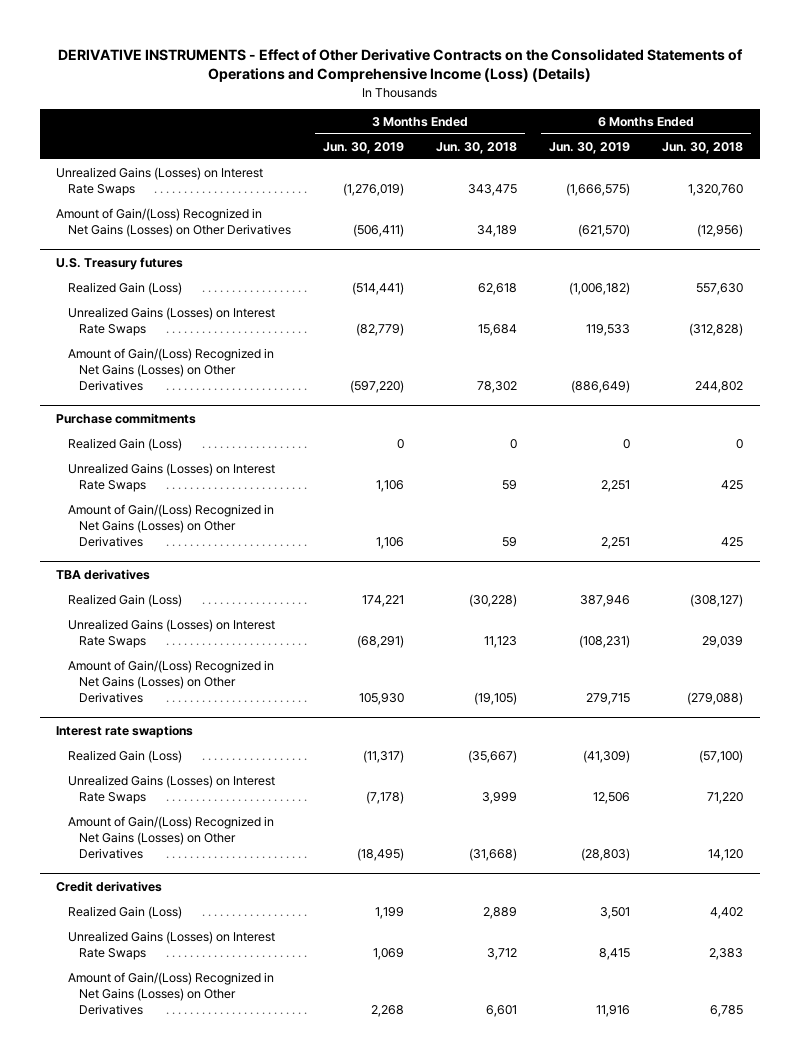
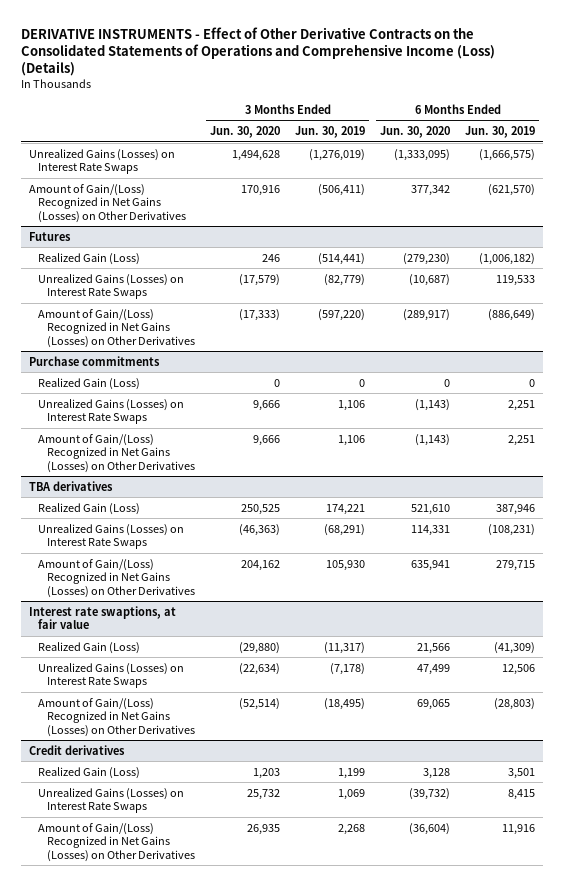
- | 3 Months Ended Jun. 30, 2019 | 3 Months Ended Jun. 30, 2018 | 6 Months Ended Jun. 30, 2019 | 6 Months Ended Jun. 30, 2018
+ | 3 Months Ended Jun. 30, 2020 | 3 Months Ended Jun. 30, 2019 | 6 Months Ended Jun. 30, 2020 | 6 Months Ended Jun. 30, 2019
- U.S. Treasury futures
+ Futures
- Interest rate swaptions
+ Interest rate swaptions, at fair value

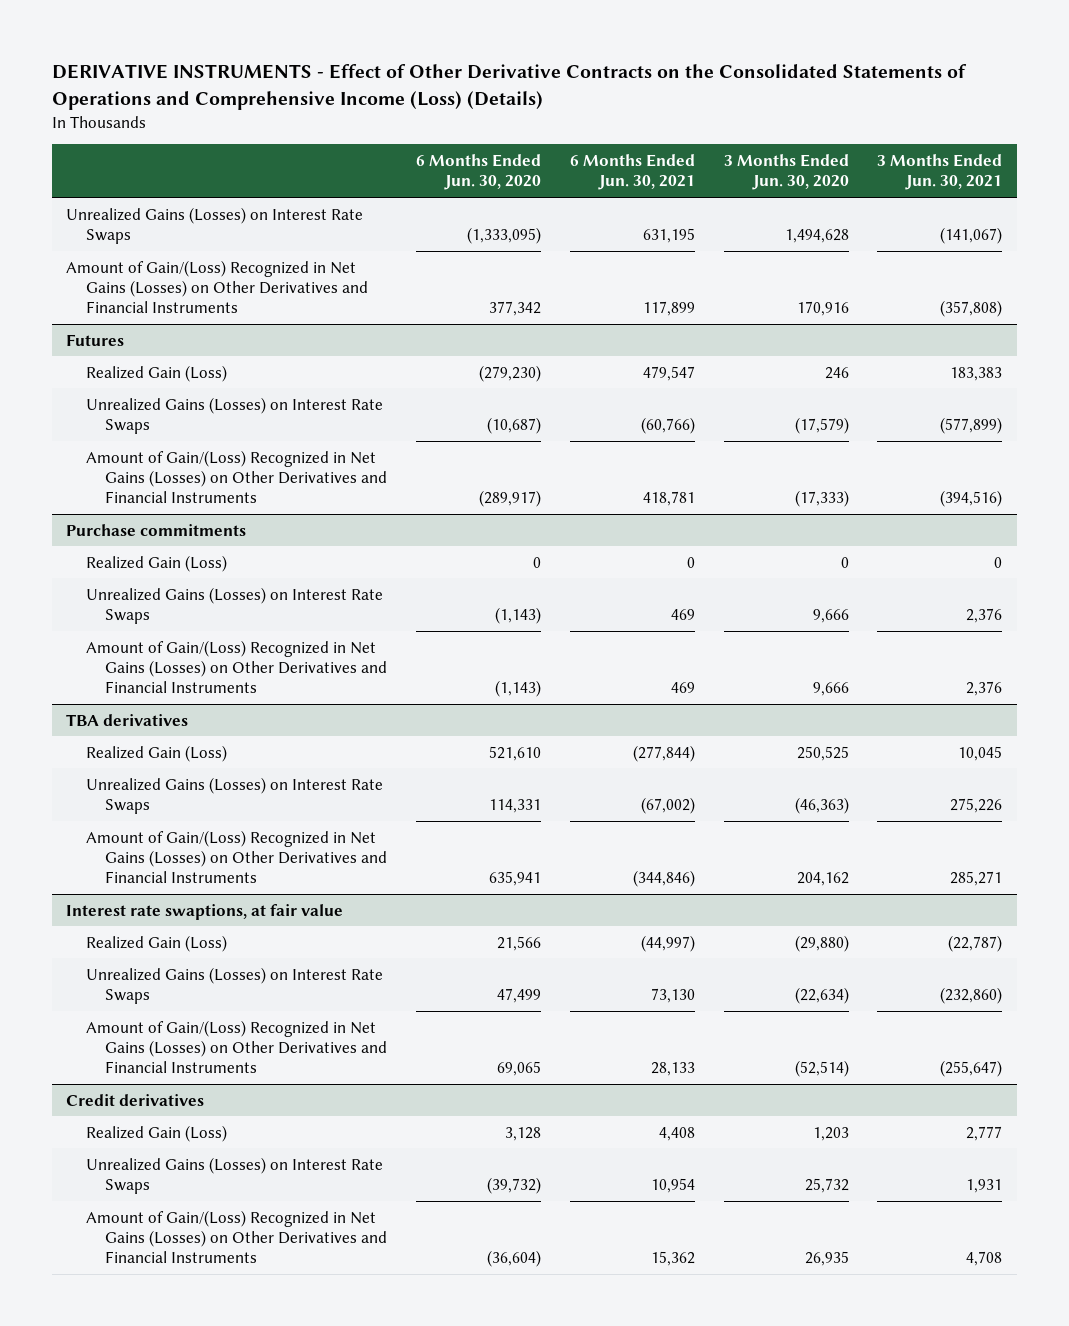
- | 3 Months Ended Jun. 30, 2020 | 3 Months Ended Jun. 30, 2019 | 6 Months Ended Jun. 30, 2020 | 6 Months Ended Jun. 30, 2019
+ | 6 Months Ended Jun. 30, 2020 | 6 Months Ended Jun. 30, 2021 | 3 Months Ended Jun. 30, 2020 | 3 Months Ended Jun. 30, 2021
- Amount of Gain/(Loss) Recognized in Net Gains (Losses) on Other Derivatives | 170,916 | (506,411) | 377,342 | (621,570)
+ Amount of Gain/(Loss) Recognized in Net Gains (Losses) on Other Derivatives and Financial Instruments | 377,342 | 117,899 | 170,916 | (357,808)
@ Futures
- Amount of Gain/(Loss) Recognized in Net Gains (Losses) on Other Derivatives | (17,333) | (597,220) | (289,917) | (886,649)
+ Amount of Gain/(Loss) Recognized in Net Gains (Losses) on Other Derivatives and Financial Instruments | (289,917) | 418,781 | (17,333) | (394,516)
@ Purchase commitments
- Amount of Gain/(Loss) Recognized in Net Gains (Losses) on Other Derivatives | 9,666 | 1,106 | (1,143) | 2,251
+ Amount of Gain/(Loss) Recognized in Net Gains (Losses) on Other Derivatives and Financial Instruments | (1,143) | 469 | 9,666 | 2,376
@ TBA derivatives
- Amount of Gain/(Loss) Recognized in Net Gains (Losses) on Other Derivatives | 204,162 | 105,930 | 635,941 | 279,715
+ Amount of Gain/(Loss) Recognized in Net Gains (Losses) on Other Derivatives and Financial Instruments | 635,941 | (344,846) | 204,162 | 285,271
@ Interest rate swaptions, at fair value
- Amount of Gain/(Loss) Recognized in Net Gains (Losses) on Other Derivatives | (52,514) | (18,495) | 69,065 | (28,803)
+ Amount of Gain/(Loss) Recognized in Net Gains (Losses) on Other Derivatives and Financial Instruments | 69,065 | 28,133 | (52,514) | (255,647)
@ Credit derivatives
- Amount of Gain/(Loss) Recognized in Net Gains (Losses) on Other Derivatives | 26,935 | 2,268 | (36,604) | 11,916
+ Amount of Gain/(Loss) Recognized in Net Gains (Losses) on Other Derivatives and Financial Instruments | (36,604) | 15,362 | 26,935 | 4,708

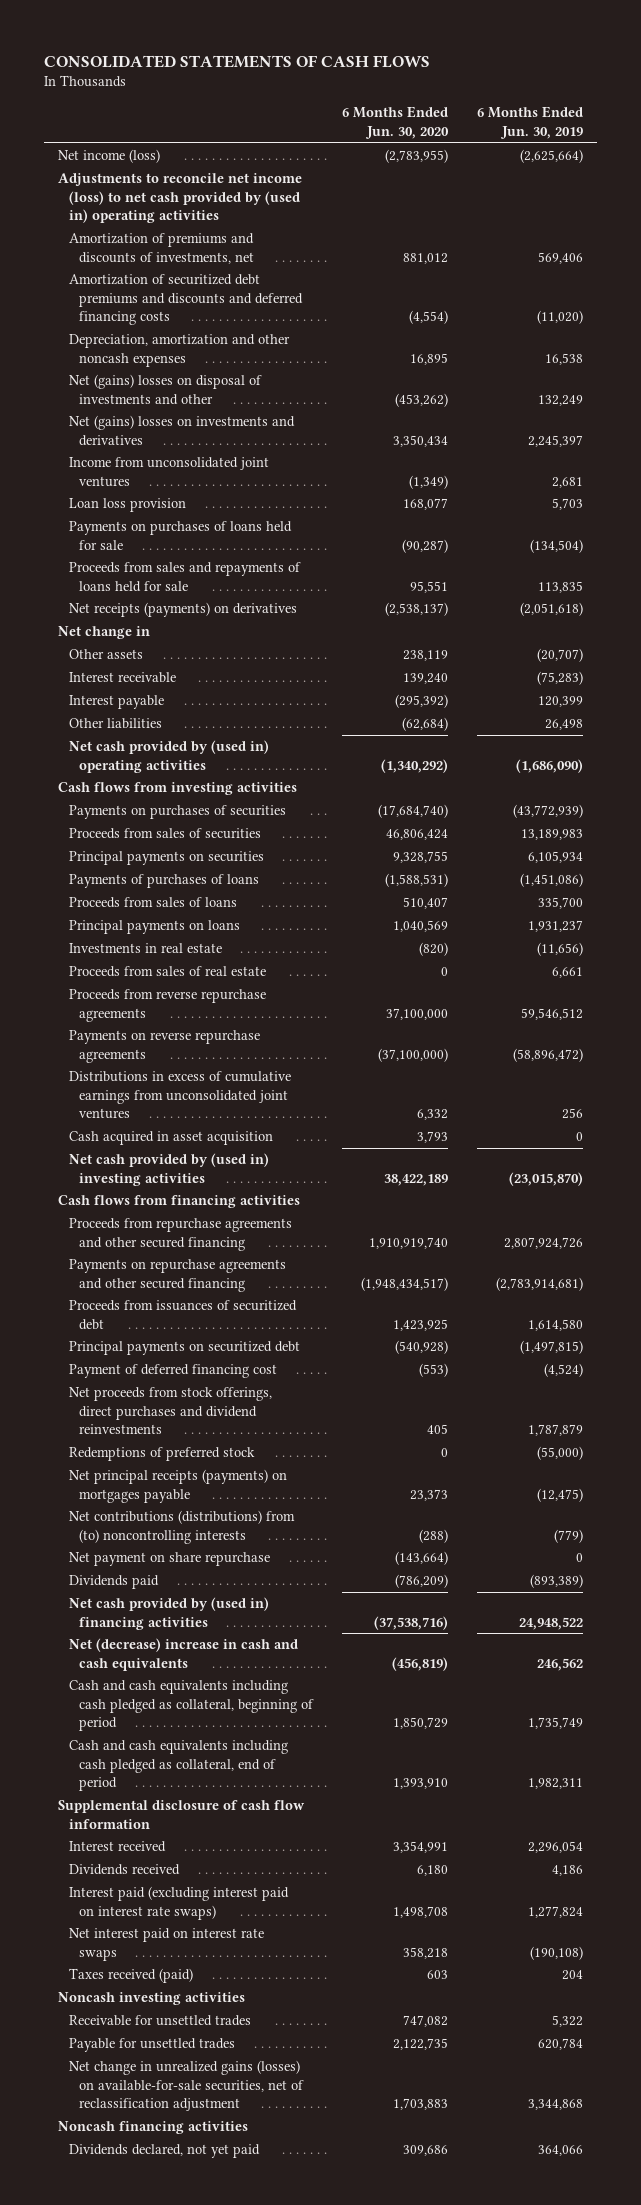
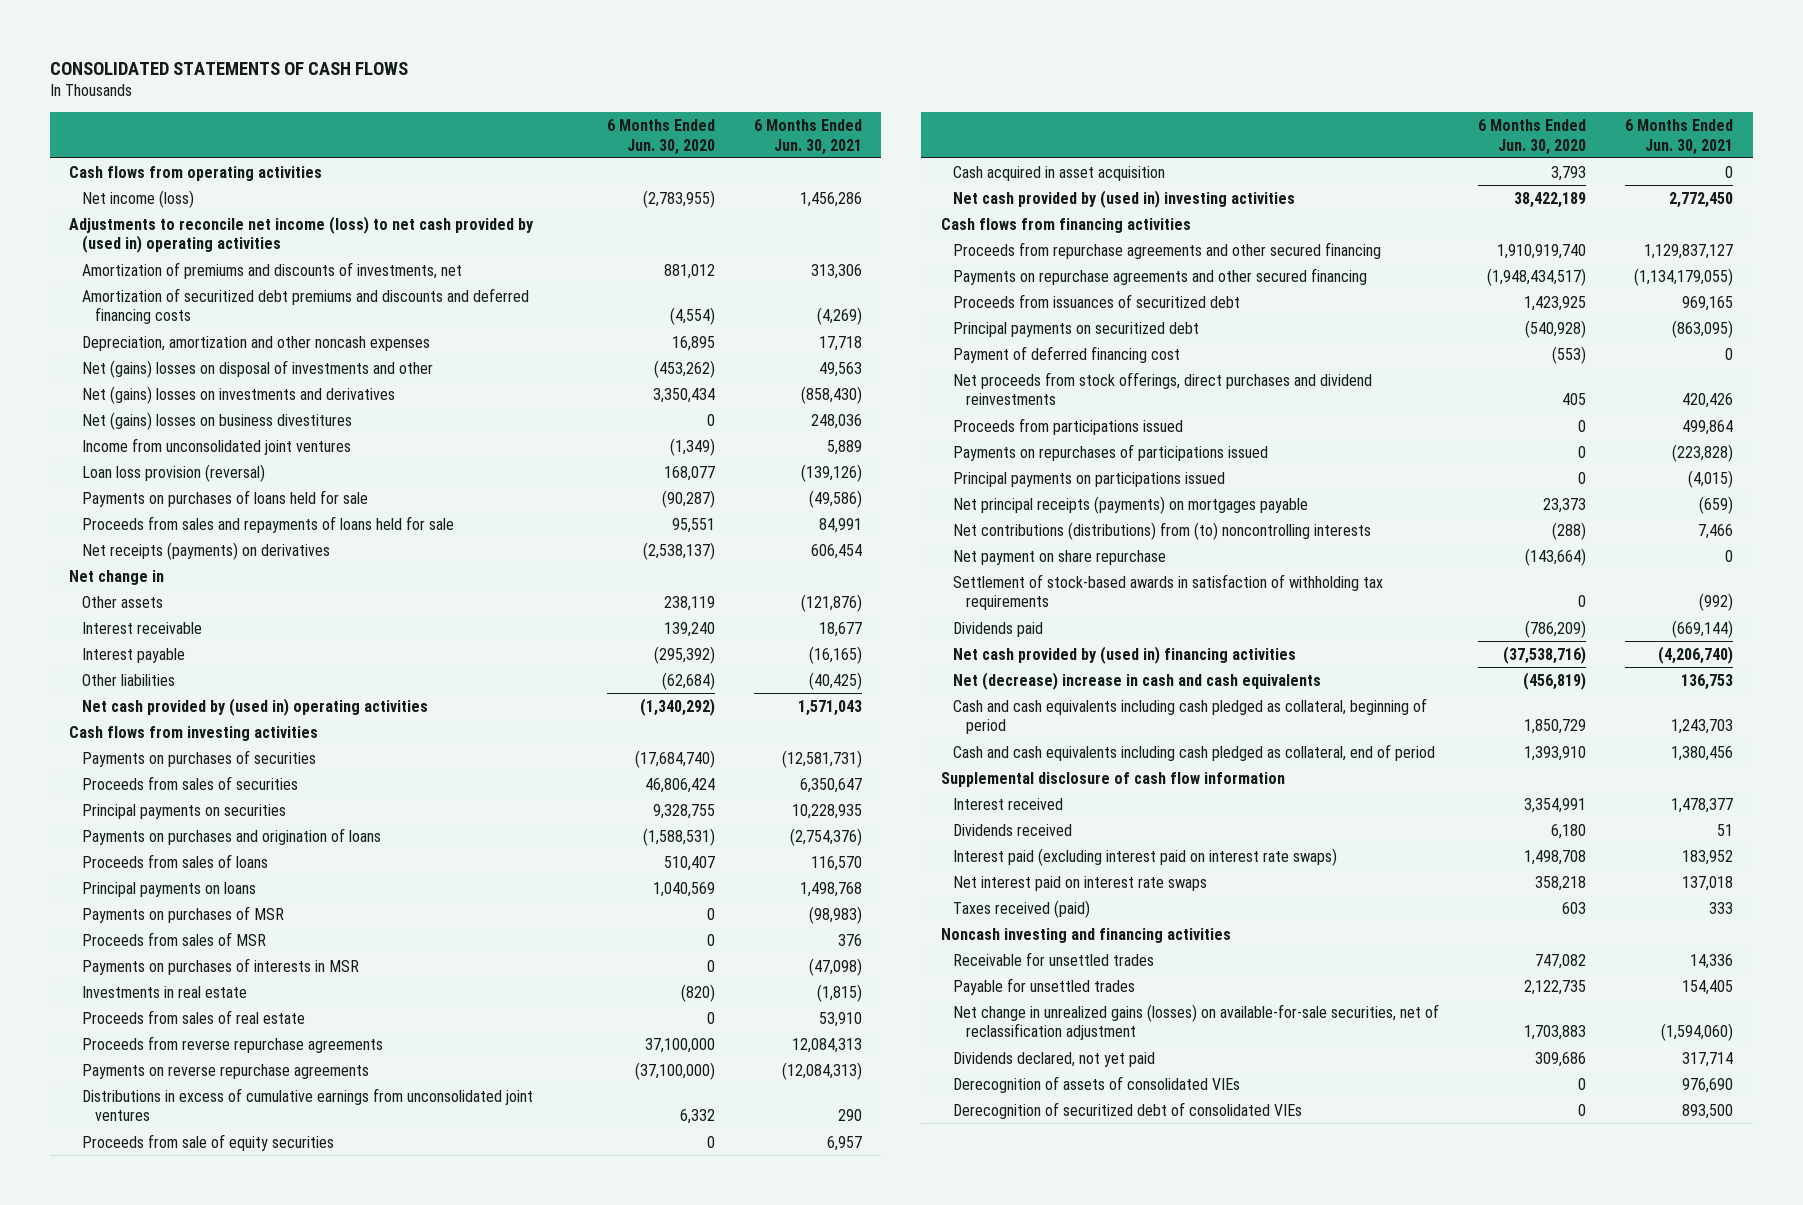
- | 6 Months Ended Jun. 30, 2020 | 6 Months Ended Jun. 30, 2019
+ | 6 Months Ended Jun. 30, 2020 | 6 Months Ended Jun. 30, 2021
+ Cash flows from operating activities
+ Net (gains) losses on business divestitures | 0 | 248,036
- Loan loss provision | 168,077 | 5,703
+ Loan loss provision (reversal) | 168,077 | (139,126)
- Payments of purchases of loans | (1,588,531) | (1,451,086)
+ Payments on purchases and origination of loans | (1,588,531) | (2,754,376)
+ Payments on purchases of MSR | 0 | (98,983)
+ Proceeds from sales of MSR | 0 | 376
+ Payments on purchases of interests in MSR | 0 | (47,098)
+ Proceeds from sale of equity securities | 0 | 6,957
- Redemptions of preferred stock | 0 | (55,000)
+ Proceeds from participations issued | 0 | 499,864
+ Payments on repurchases of participations issued | 0 | (223,828)
+ Principal payments on participations issued | 0 | (4,015)
+ Settlement of stock-based awards in satisfaction of withholding tax requirements | 0 | (992)
- Noncash investing activities
+ Noncash investing and financing activities
- Noncash financing activities
+ Derecognition of assets of consolidated VIEs | 0 | 976,690
+ Derecognition of securitized debt of consolidated VIEs | 0 | 893,500

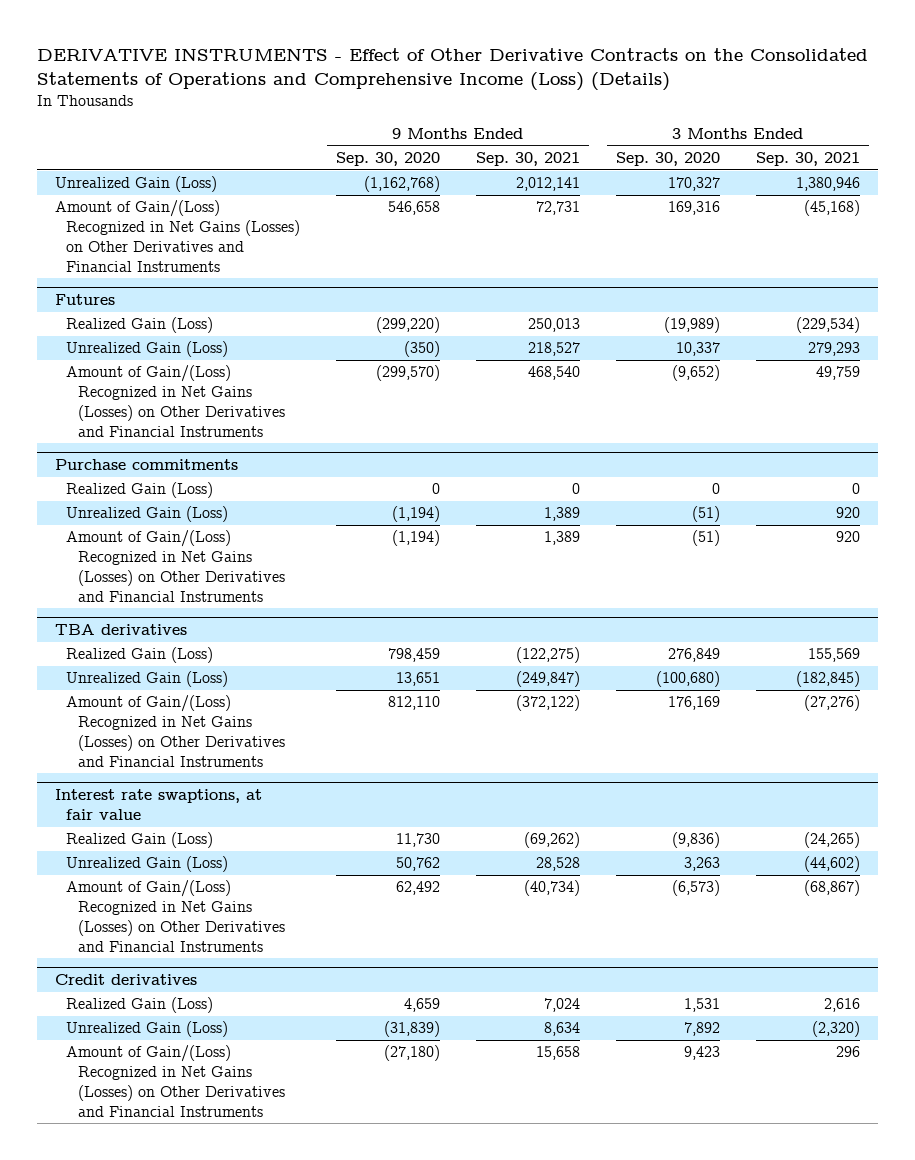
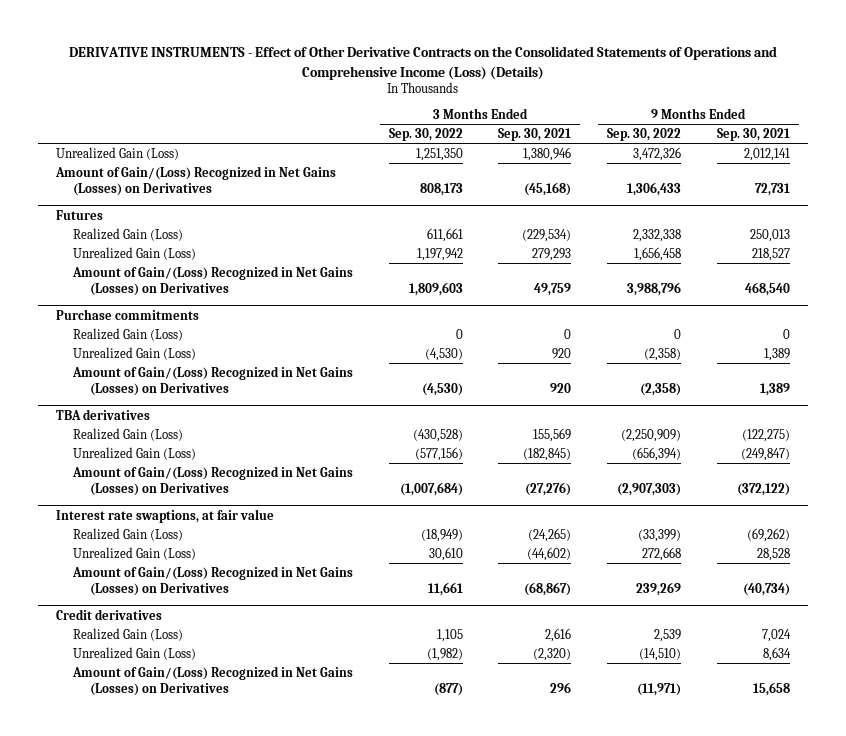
- | 9 Months Ended Sep. 30, 2020 | 9 Months Ended Sep. 30, 2021 | 3 Months Ended Sep. 30, 2020 | 3 Months Ended Sep. 30, 2021
+ | 3 Months Ended Sep. 30, 2022 | 3 Months Ended Sep. 30, 2021 | 9 Months Ended Sep. 30, 2022 | 9 Months Ended Sep. 30, 2021
- Amount of Gain/(Loss) Recognized in Net Gains (Losses) on Other Derivatives and Financial Instruments | 546,658 | 72,731 | 169,316 | (45,168)
+ Amount of Gain/(Loss) Recognized in Net Gains (Losses) on Derivatives | 808,173 | (45,168) | 1,306,433 | 72,731
@ Futures
- Amount of Gain/(Loss) Recognized in Net Gains (Losses) on Other Derivatives and Financial Instruments | (299,570) | 468,540 | (9,652) | 49,759
+ Amount of Gain/(Loss) Recognized in Net Gains (Losses) on Derivatives | 1,809,603 | 49,759 | 3,988,796 | 468,540
@ Purchase commitments
- Amount of Gain/(Loss) Recognized in Net Gains (Losses) on Other Derivatives and Financial Instruments | (1,194) | 1,389 | (51) | 920
+ Amount of Gain/(Loss) Recognized in Net Gains (Losses) on Derivatives | (4,530) | 920 | (2,358) | 1,389
@ TBA derivatives
- Amount of Gain/(Loss) Recognized in Net Gains (Losses) on Other Derivatives and Financial Instruments | 812,110 | (372,122) | 176,169 | (27,276)
+ Amount of Gain/(Loss) Recognized in Net Gains (Losses) on Derivatives | (1,007,684) | (27,276) | (2,907,303) | (372,122)
@ Interest rate swaptions, at fair value
- Amount of Gain/(Loss) Recognized in Net Gains (Losses) on Other Derivatives and Financial Instruments | 62,492 | (40,734) | (6,573) | (68,867)
+ Amount of Gain/(Loss) Recognized in Net Gains (Losses) on Derivatives | 11,661 | (68,867) | 239,269 | (40,734)
@ Credit derivatives
- Amount of Gain/(Loss) Recognized in Net Gains (Losses) on Other Derivatives and Financial Instruments | (27,180) | 15,658 | 9,423 | 296
+ Amount of Gain/(Loss) Recognized in Net Gains (Losses) on Derivatives | (877) | 296 | (11,971) | 15,658

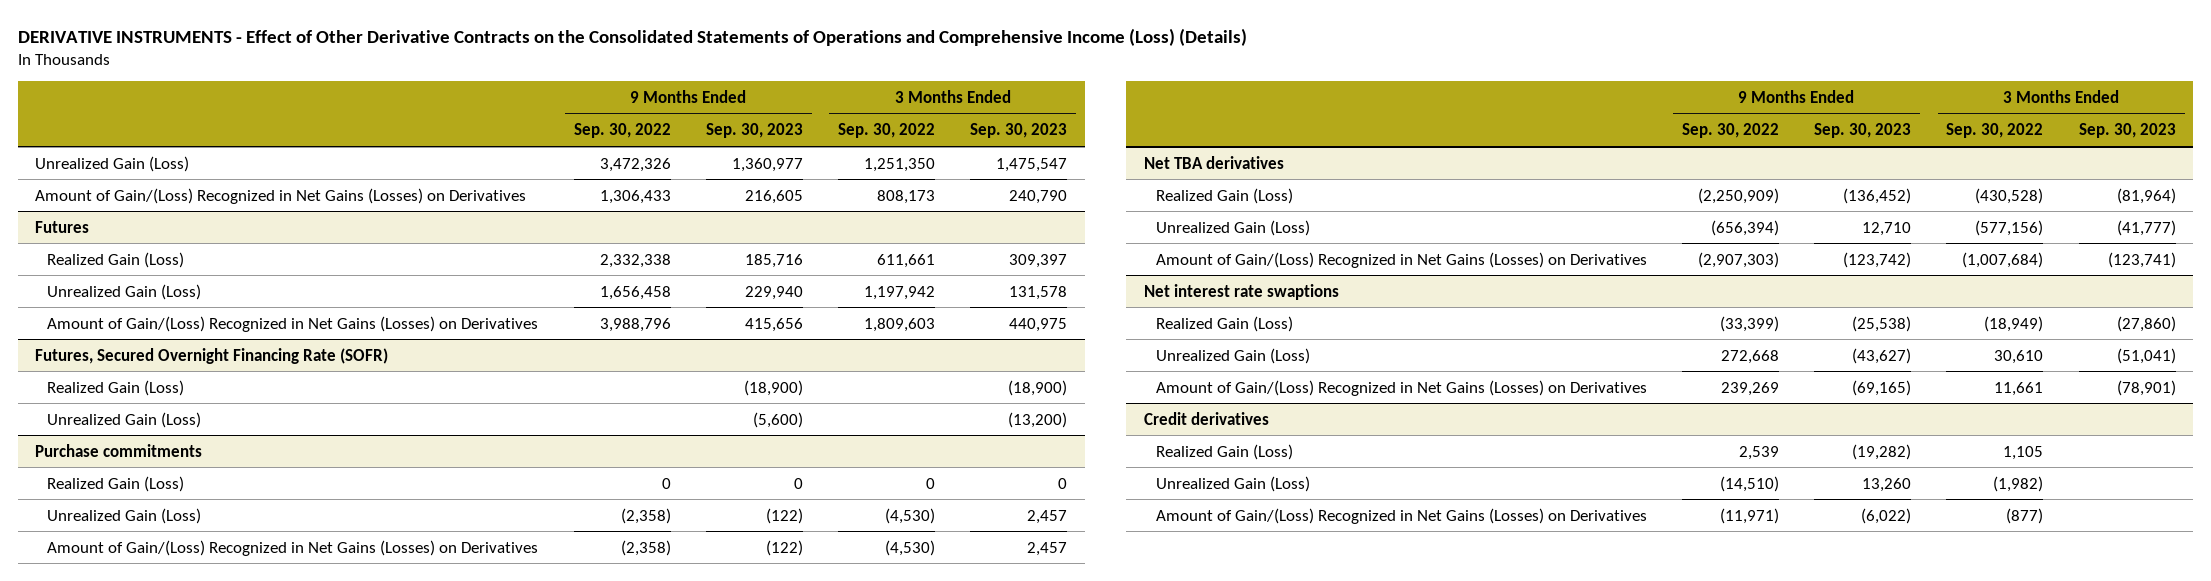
- | 3 Months Ended Sep. 30, 2022 | 3 Months Ended Sep. 30, 2021 | 9 Months Ended Sep. 30, 2022 | 9 Months Ended Sep. 30, 2021
+ | 9 Months Ended Sep. 30, 2022 | 9 Months Ended Sep. 30, 2023 | 3 Months Ended Sep. 30, 2022 | 3 Months Ended Sep. 30, 2023
+ Futures, Secured Overnight Financing Rate (SOFR)
+ Realized Gain (Loss) | | (18,900) | | (18,900)
+ Unrealized Gain (Loss) | | (5,600) | | (13,200)
- TBA derivatives
+ Net TBA derivatives
- Interest rate swaptions, at fair value
+ Net interest rate swaptions

